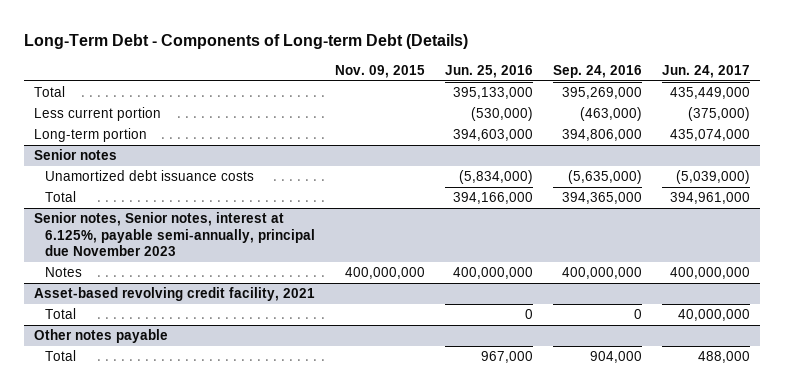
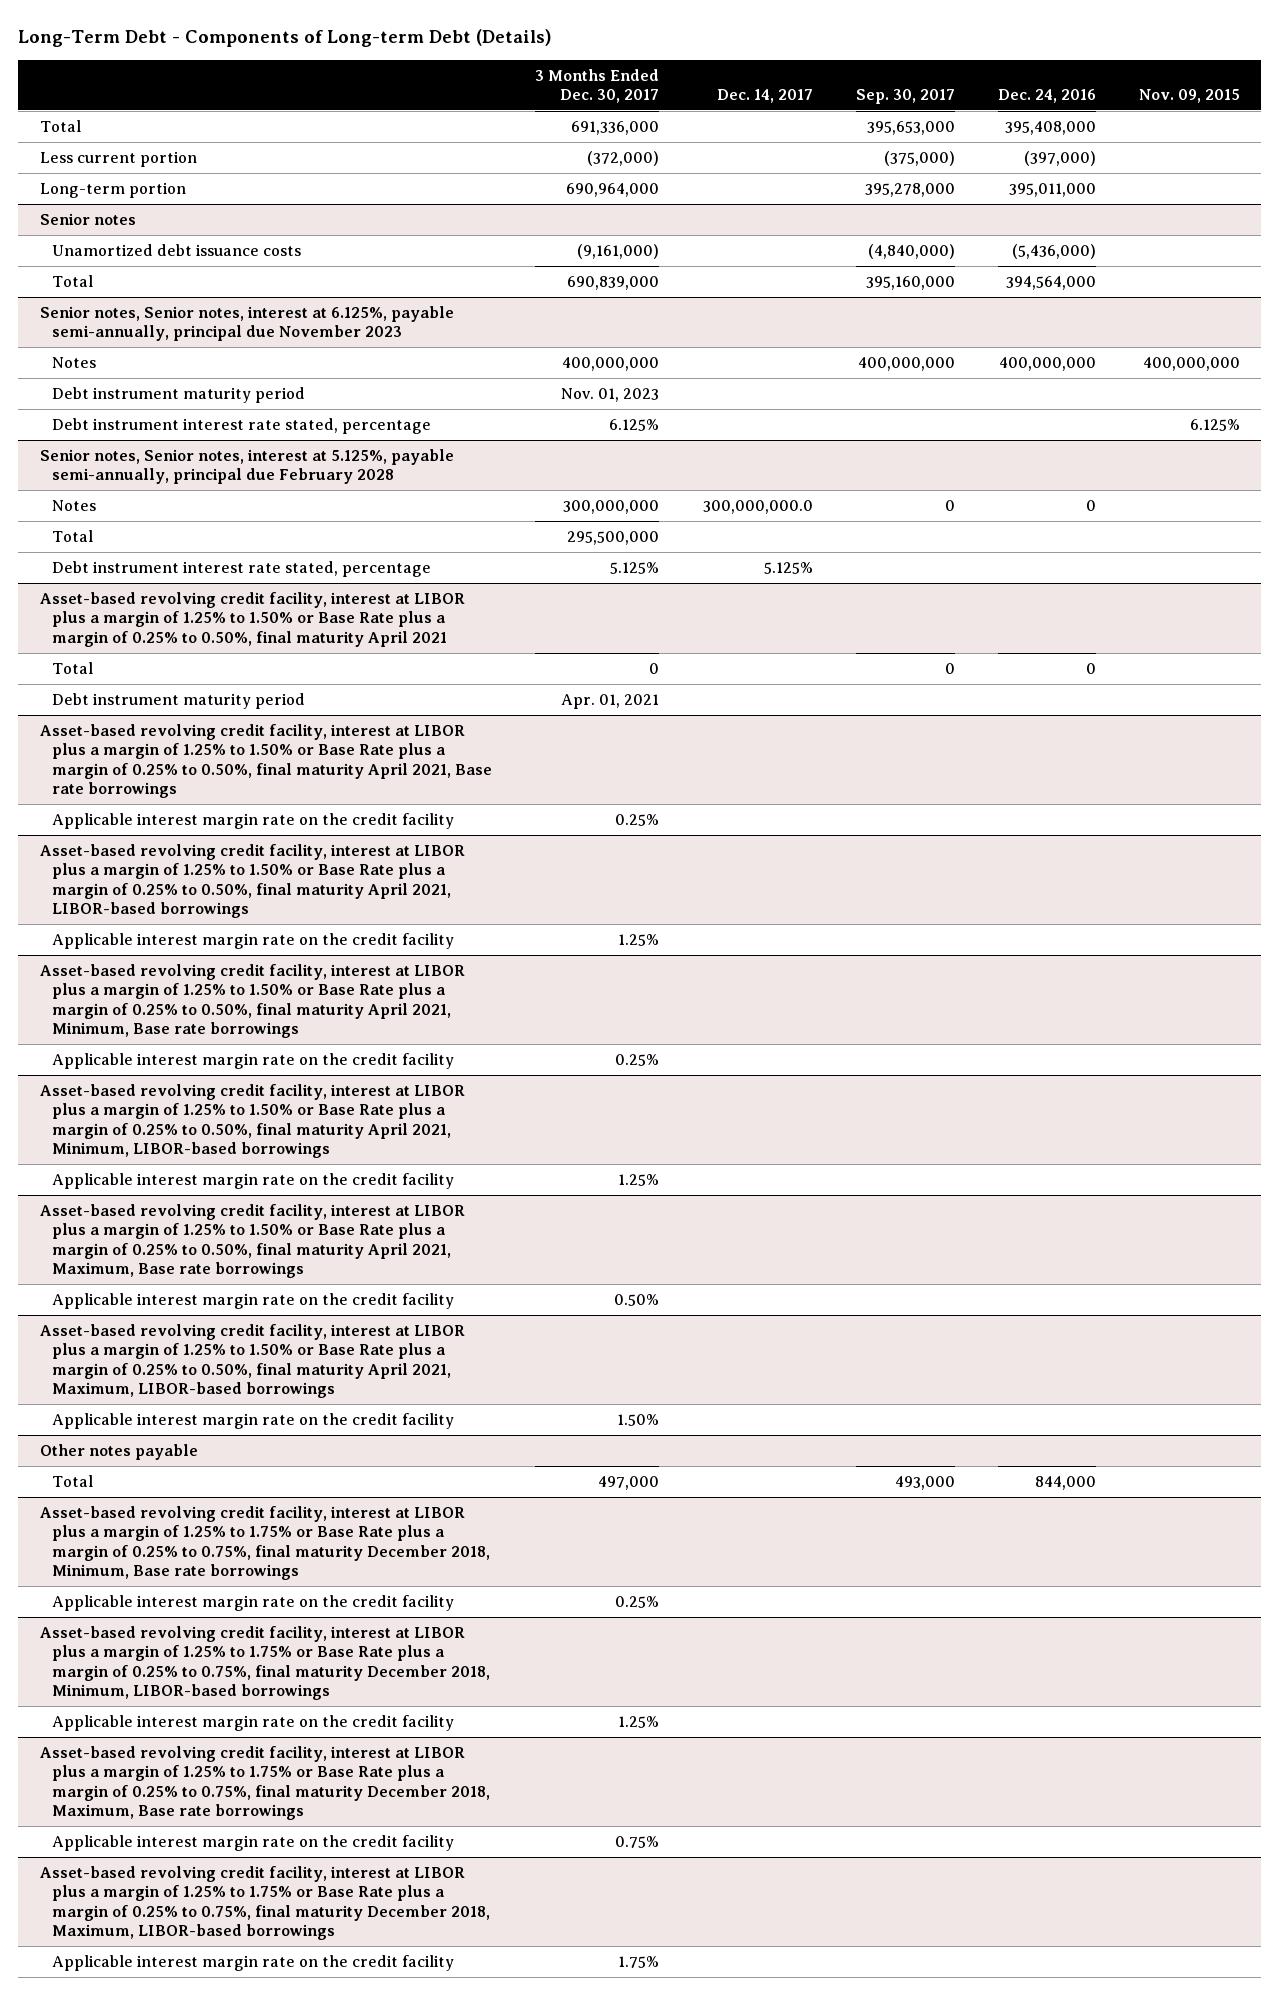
- | Nov. 09, 2015 | Jun. 25, 2016 | Sep. 24, 2016 | Jun. 24, 2017
+ | 3 Months Ended Dec. 30, 2017 | Dec. 14, 2017 | Sep. 30, 2017 | Dec. 24, 2016 | Nov. 09, 2015
- Asset-based revolving credit facility, 2021
@ Senior notes, Senior notes, interest at 6.125%, payable semi-annually, principal due November 2023
+ Debt instrument maturity period | Nov. 01, 2023 | | | |
+ Debt instrument interest rate stated, percentage | 6.125% | | | | 6.125%
+ Senior notes, Senior notes, interest at 5.125%, payable semi-annually, principal due February 2028
+ Notes | 300,000,000 | 300,000,000.0 | 0 | 0 |
+ Total | 295,500,000 | | | |
+ Debt instrument interest rate stated, percentage | 5.125% | 5.125% | | |
+ Asset-based revolving credit facility, interest at LIBOR plus a margin of 1.25% to 1.50% or Base Rate plus a margin of 0.25% to 0.50%, final maturity April 2021
+ Debt instrument maturity period | Apr. 01, 2021 | | | |
+ Asset-based revolving credit facility, interest at LIBOR plus a margin of 1.25% to 1.50% or Base Rate plus a margin of 0.25% to 0.50%, final maturity April 2021, Base rate borrowings
+ Applicable interest margin rate on the credit facility | 0.25% | | | |
+ Asset-based revolving credit facility, interest at LIBOR plus a margin of 1.25% to 1.50% or Base Rate plus a margin of 0.25% to 0.50%, final maturity April 2021, LIBOR-based borrowings
+ Applicable interest margin rate on the credit facility | 1.25% | | | |
+ Asset-based revolving credit facility, interest at LIBOR plus a margin of 1.25% to 1.50% or Base Rate plus a margin of 0.25% to 0.50%, final maturity April 2021, Minimum, Base rate borrowings
+ Applicable interest margin rate on the credit facility | 0.25% | | | |
+ Asset-based revolving credit facility, interest at LIBOR plus a margin of 1.25% to 1.50% or Base Rate plus a margin of 0.25% to 0.50%, final maturity April 2021, Minimum, LIBOR-based borrowings
+ Applicable interest margin rate on the credit facility | 1.25% | | | |
+ Asset-based revolving credit facility, interest at LIBOR plus a margin of 1.25% to 1.50% or Base Rate plus a margin of 0.25% to 0.50%, final maturity April 2021, Maximum, Base rate borrowings
+ Applicable interest margin rate on the credit facility | 0.50% | | | |
+ Asset-based revolving credit facility, interest at LIBOR plus a margin of 1.25% to 1.50% or Base Rate plus a margin of 0.25% to 0.50%, final maturity April 2021, Maximum, LIBOR-based borrowings
+ Applicable interest margin rate on the credit facility | 1.50% | | | |
+ Asset-based revolving credit facility, interest at LIBOR plus a margin of 1.25% to 1.75% or Base Rate plus a margin of 0.25% to 0.75%, final maturity December 2018, Minimum, Base rate borrowings
+ Applicable interest margin rate on the credit facility | 0.25% | | | |
+ Asset-based revolving credit facility, interest at LIBOR plus a margin of 1.25% to 1.75% or Base Rate plus a margin of 0.25% to 0.75%, final maturity December 2018, Minimum, LIBOR-based borrowings
+ Applicable interest margin rate on the credit facility | 1.25% | | | |
+ Asset-based revolving credit facility, interest at LIBOR plus a margin of 1.25% to 1.75% or Base Rate plus a margin of 0.25% to 0.75%, final maturity December 2018, Maximum, Base rate borrowings
+ Applicable interest margin rate on the credit facility | 0.75% | | | |
+ Asset-based revolving credit facility, interest at LIBOR plus a margin of 1.25% to 1.75% or Base Rate plus a margin of 0.25% to 0.75%, final maturity December 2018, Maximum, LIBOR-based borrowings
+ Applicable interest margin rate on the credit facility | 1.75% | | | |

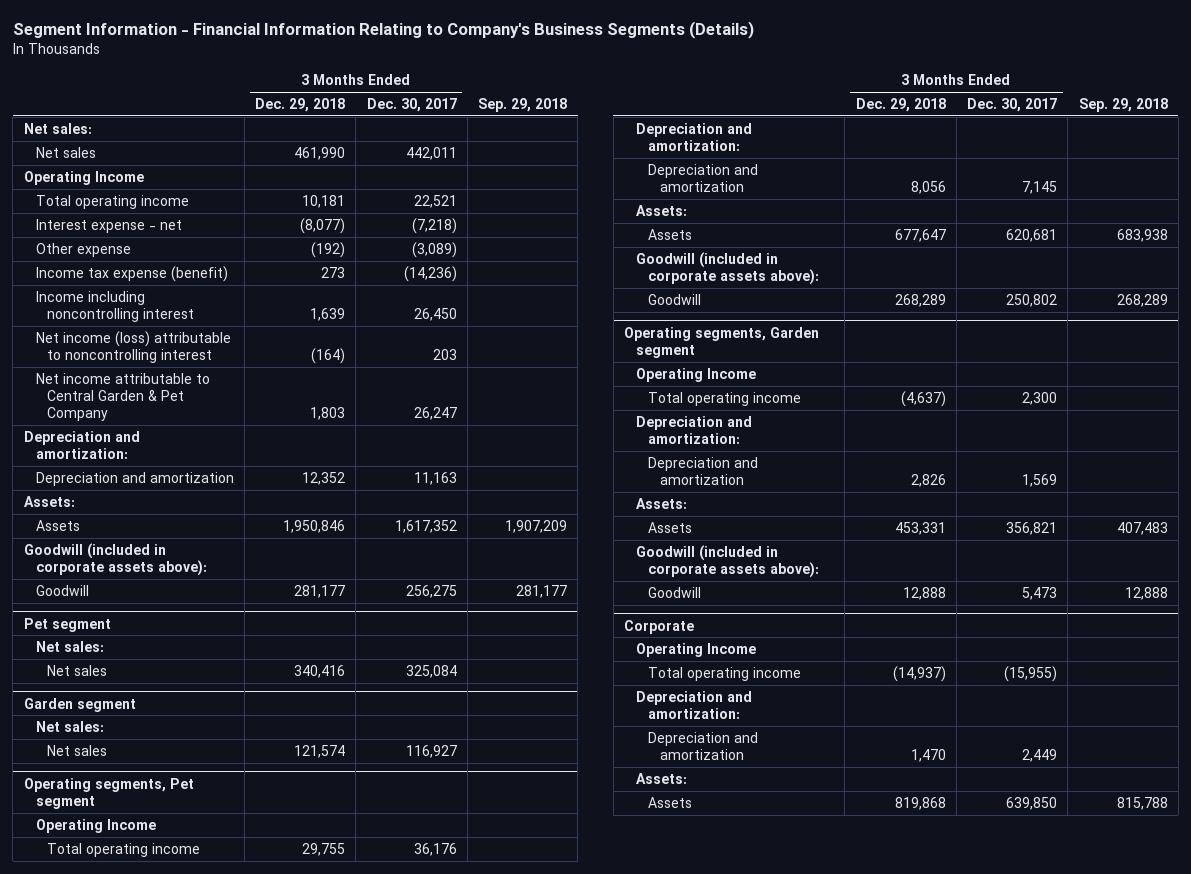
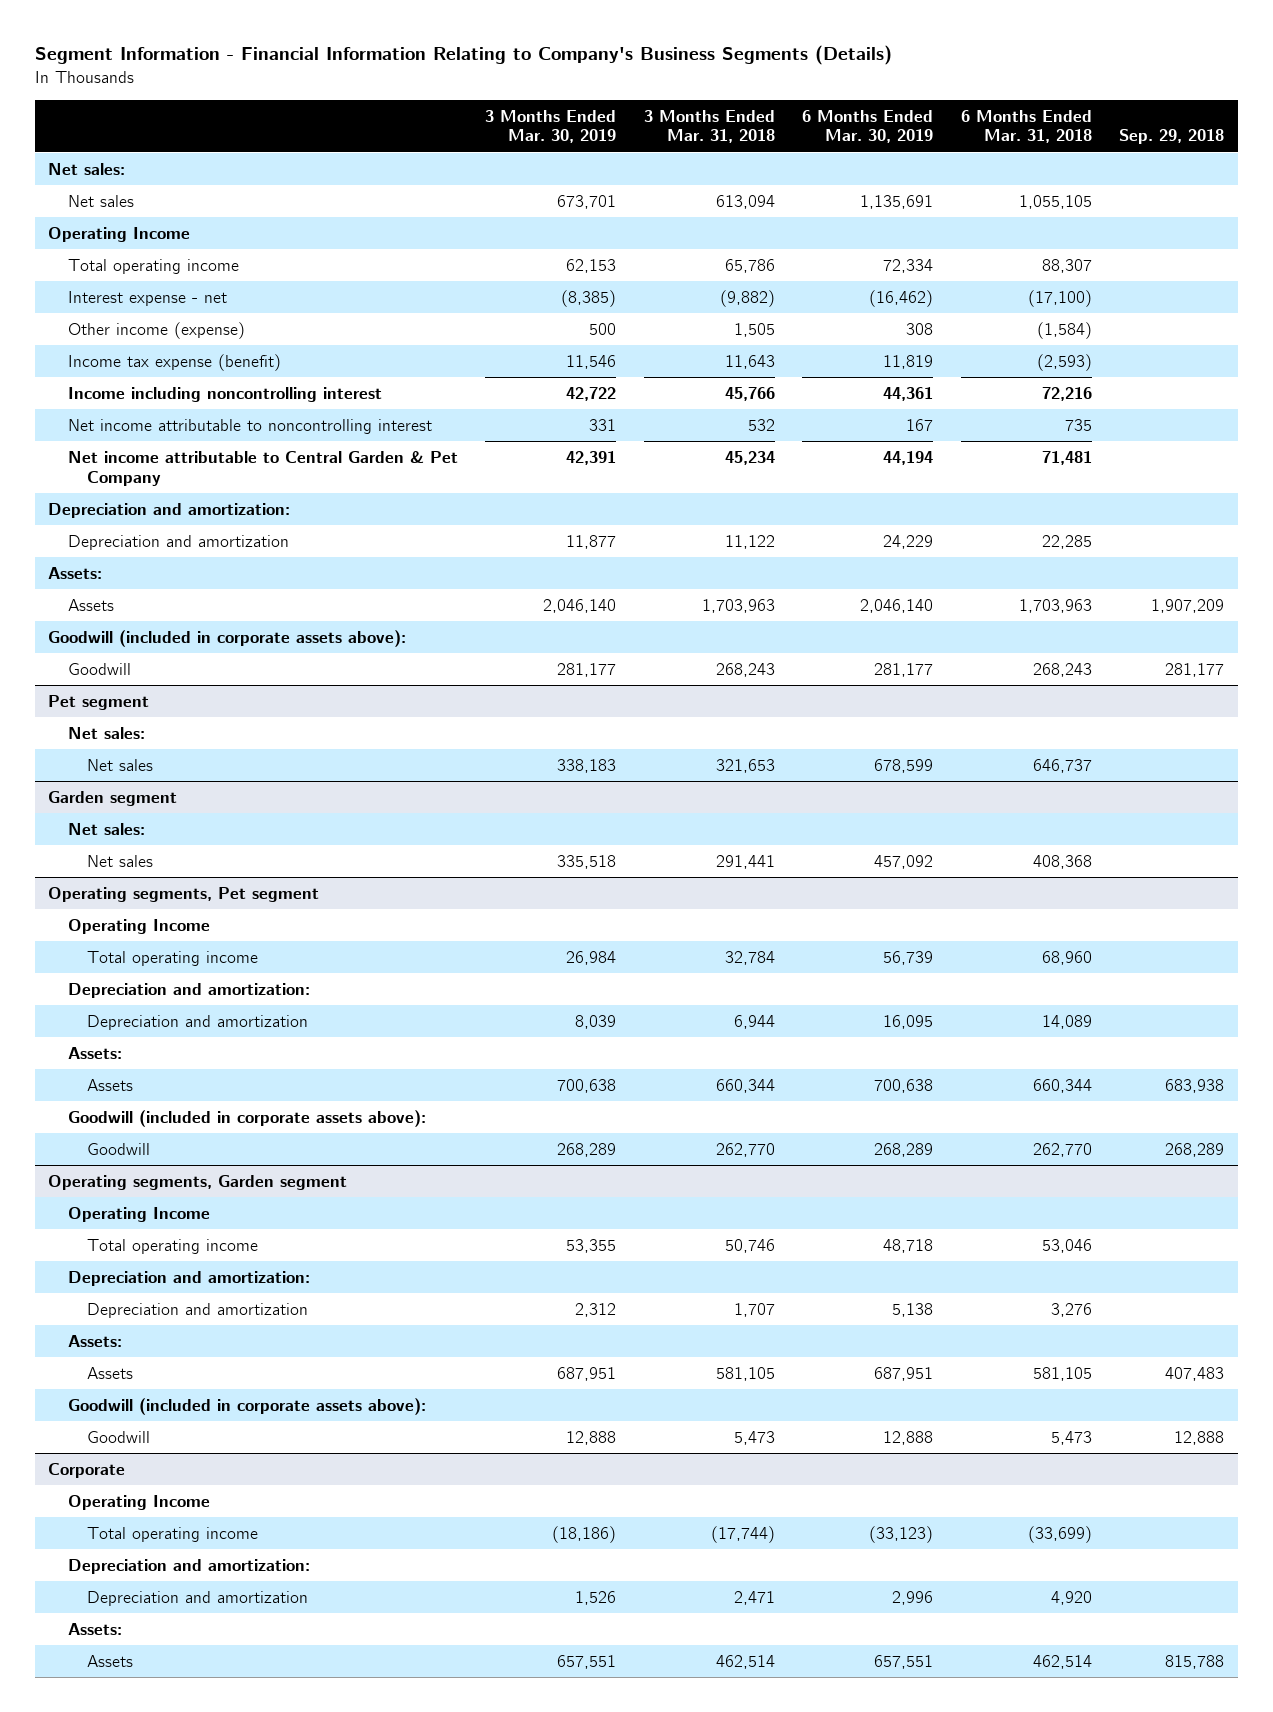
- | 3 Months Ended Dec. 29, 2018 | 3 Months Ended Dec. 30, 2017 | Sep. 29, 2018
+ | 3 Months Ended Mar. 30, 2019 | 3 Months Ended Mar. 31, 2018 | 6 Months Ended Mar. 30, 2019 | 6 Months Ended Mar. 31, 2018 | Sep. 29, 2018
- Other expense | (192) | (3,089) |
+ Other income (expense) | 500 | 1,505 | 308 | (1,584) |
- Net income (loss) attributable to noncontrolling interest | (164) | 203 |
+ Net income attributable to noncontrolling interest | 331 | 532 | 167 | 735 |

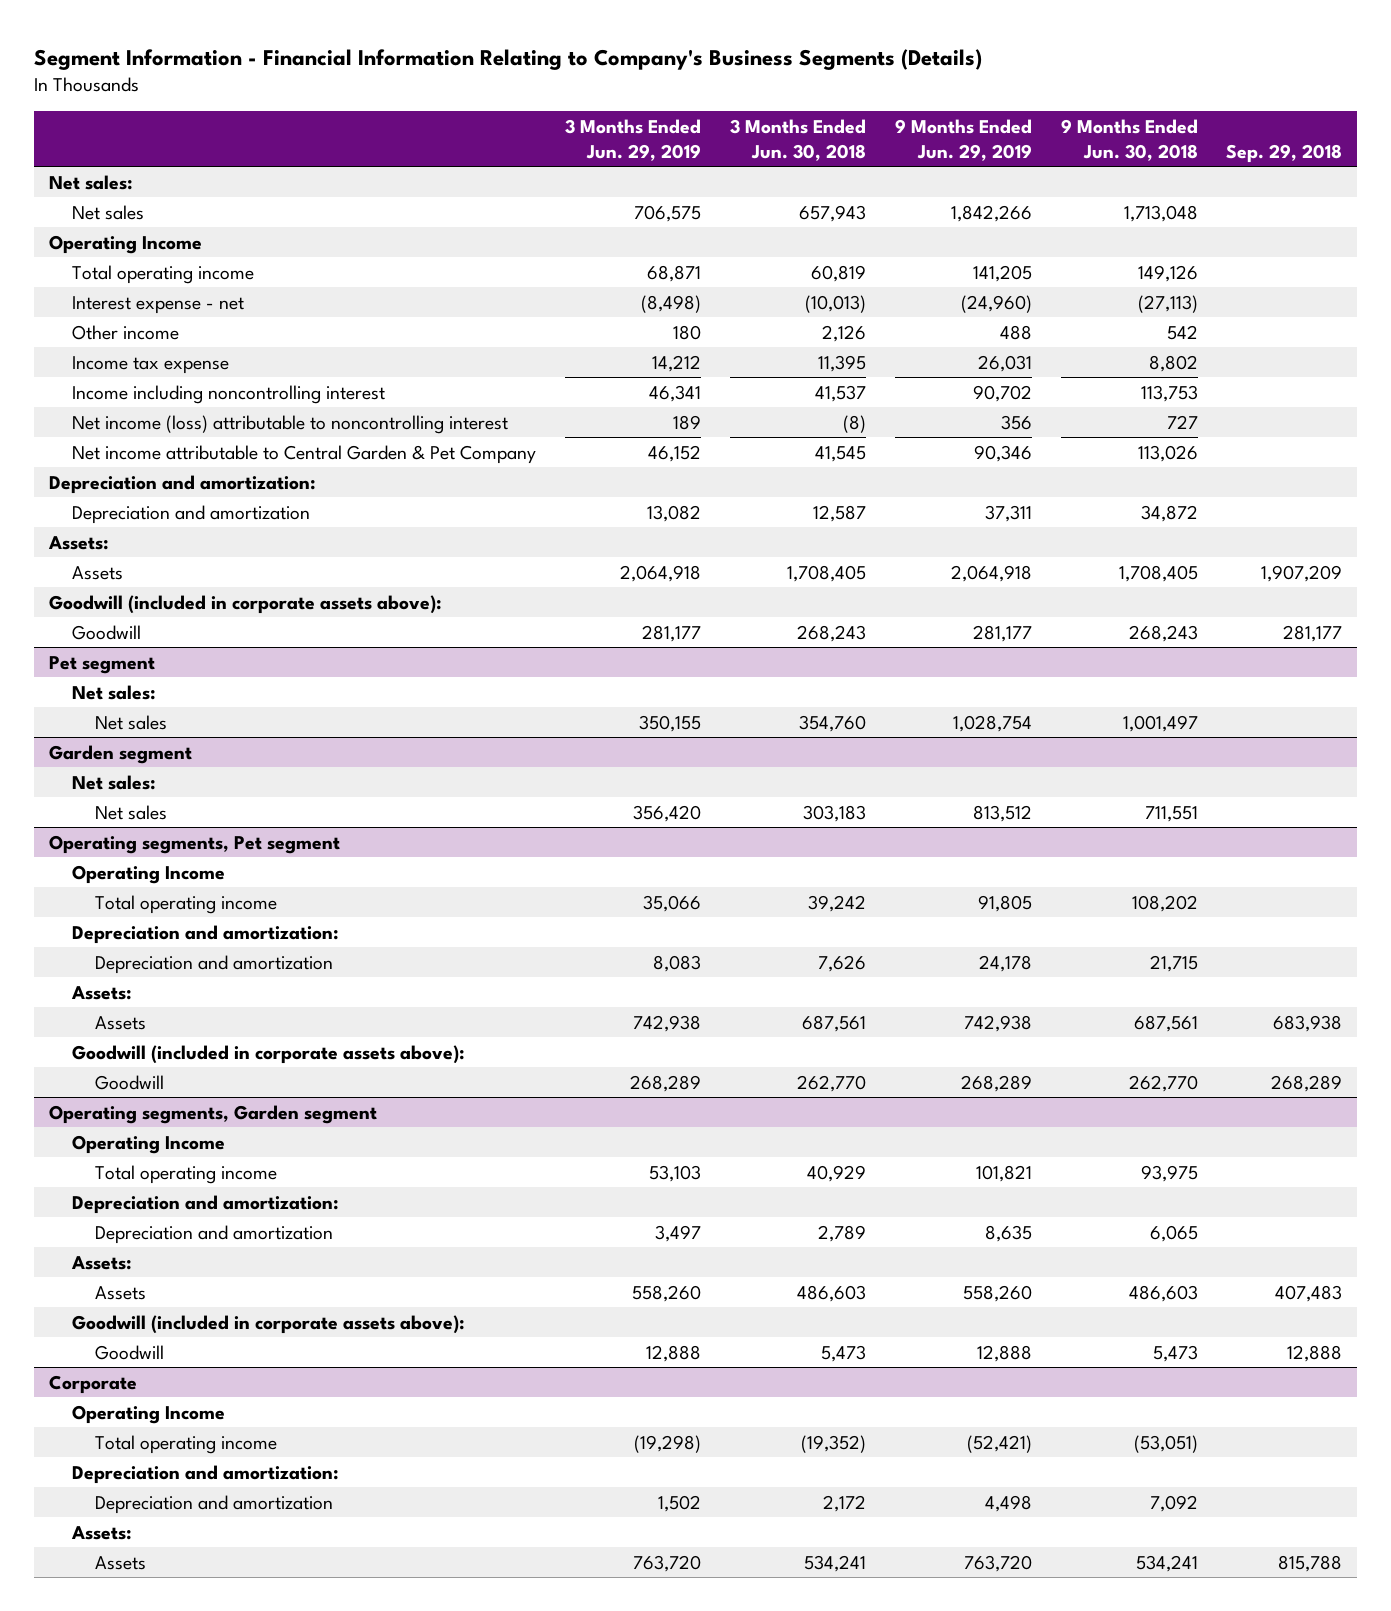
- | 3 Months Ended Mar. 30, 2019 | 3 Months Ended Mar. 31, 2018 | 6 Months Ended Mar. 30, 2019 | 6 Months Ended Mar. 31, 2018 | Sep. 29, 2018
+ | 3 Months Ended Jun. 29, 2019 | 3 Months Ended Jun. 30, 2018 | 9 Months Ended Jun. 29, 2019 | 9 Months Ended Jun. 30, 2018 | Sep. 29, 2018
- Other income (expense) | 500 | 1,505 | 308 | (1,584) |
- Income tax expense (benefit) | 11,546 | 11,643 | 11,819 | (2,593) |
+ Other income | 180 | 2,126 | 488 | 542 |
+ Income tax expense | 14,212 | 11,395 | 26,031 | 8,802 |
- Net income attributable to noncontrolling interest | 331 | 532 | 167 | 735 |
+ Net income (loss) attributable to noncontrolling interest | 189 | (8) | 356 | 727 |

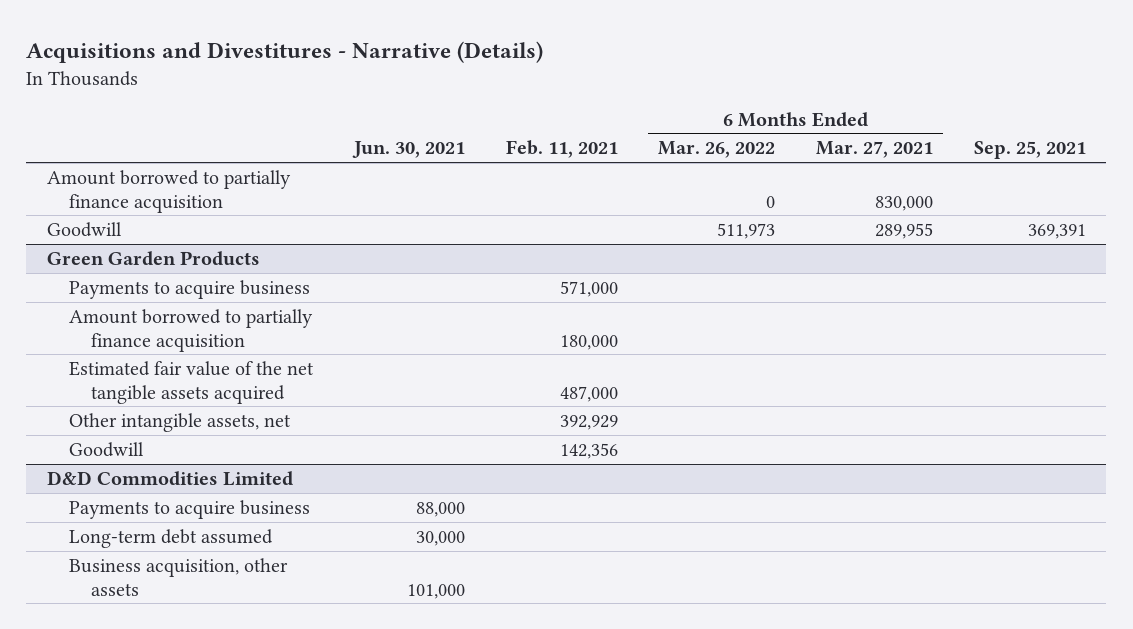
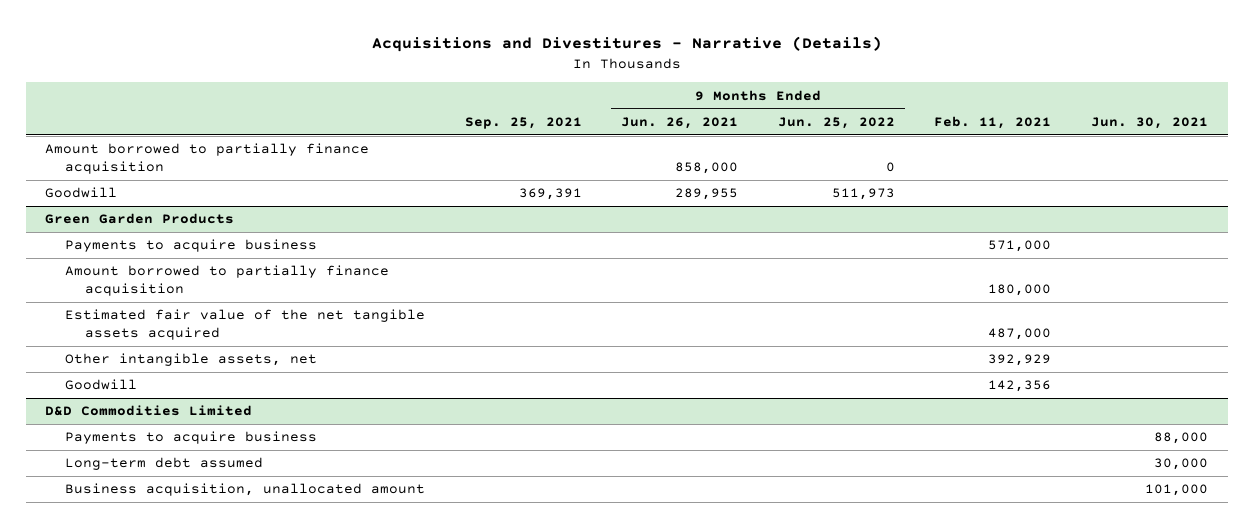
- | Jun. 30, 2021 | Feb. 11, 2021 | 6 Months Ended Mar. 26, 2022 | 6 Months Ended Mar. 27, 2021 | Sep. 25, 2021
+ | Sep. 25, 2021 | 9 Months Ended Jun. 26, 2021 | 9 Months Ended Jun. 25, 2022 | Feb. 11, 2021 | Jun. 30, 2021
@ D&D Commodities Limited
- Business acquisition, other assets | 101,000 | | | |
+ Business acquisition, unallocated amount | | | | | 101,000

